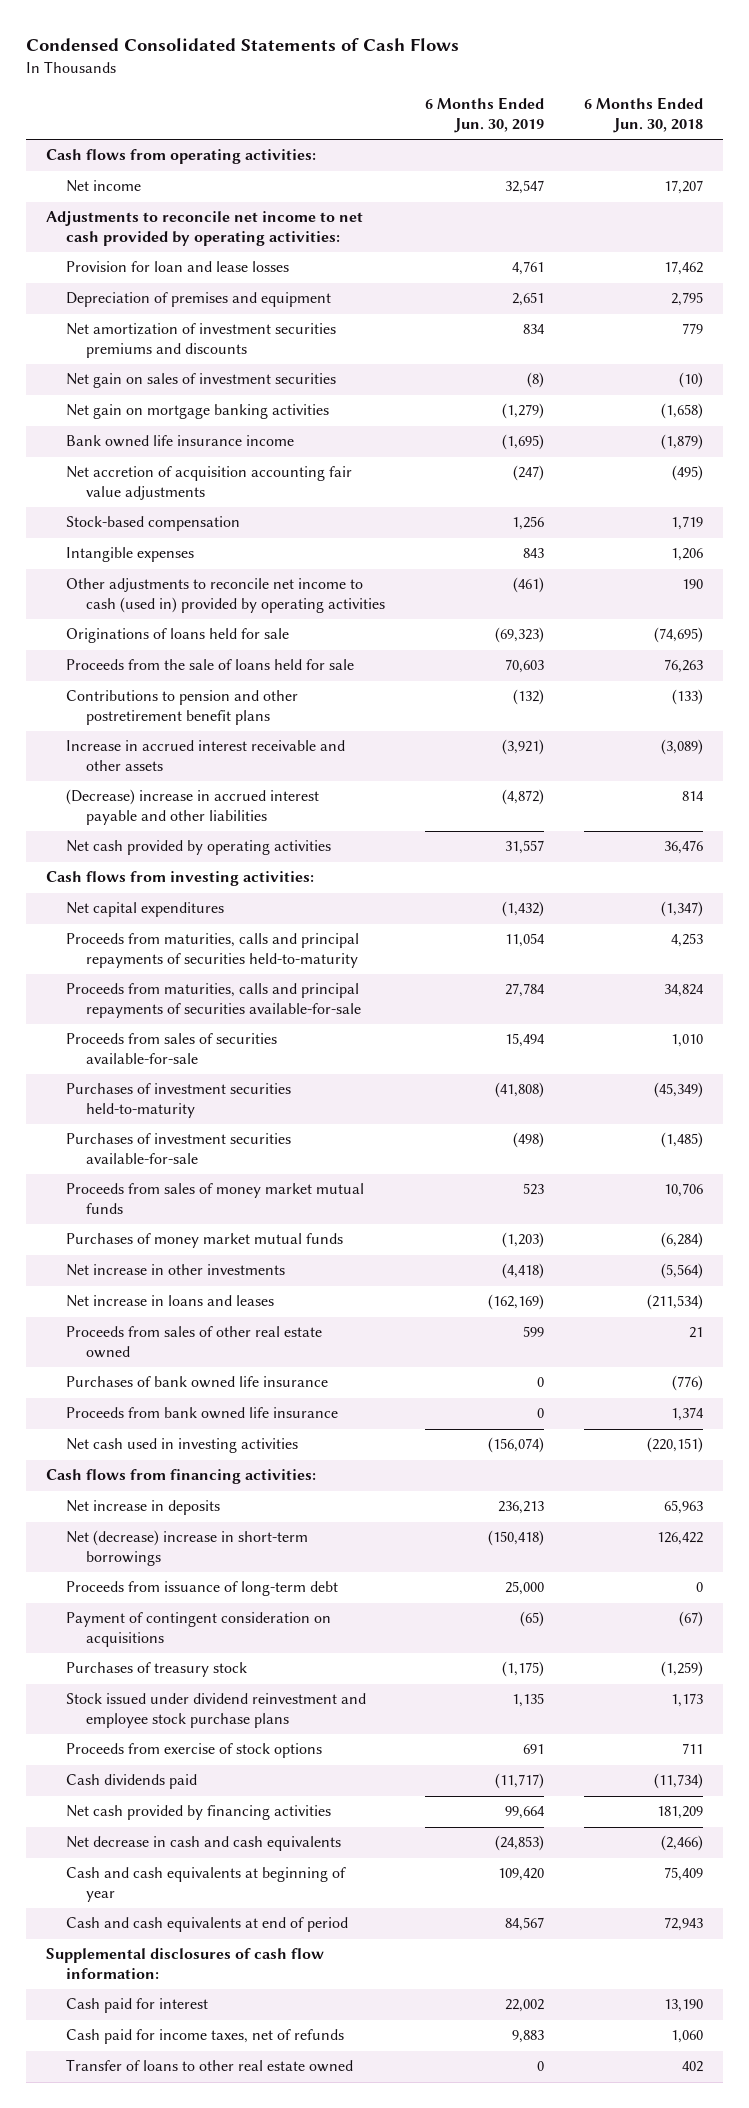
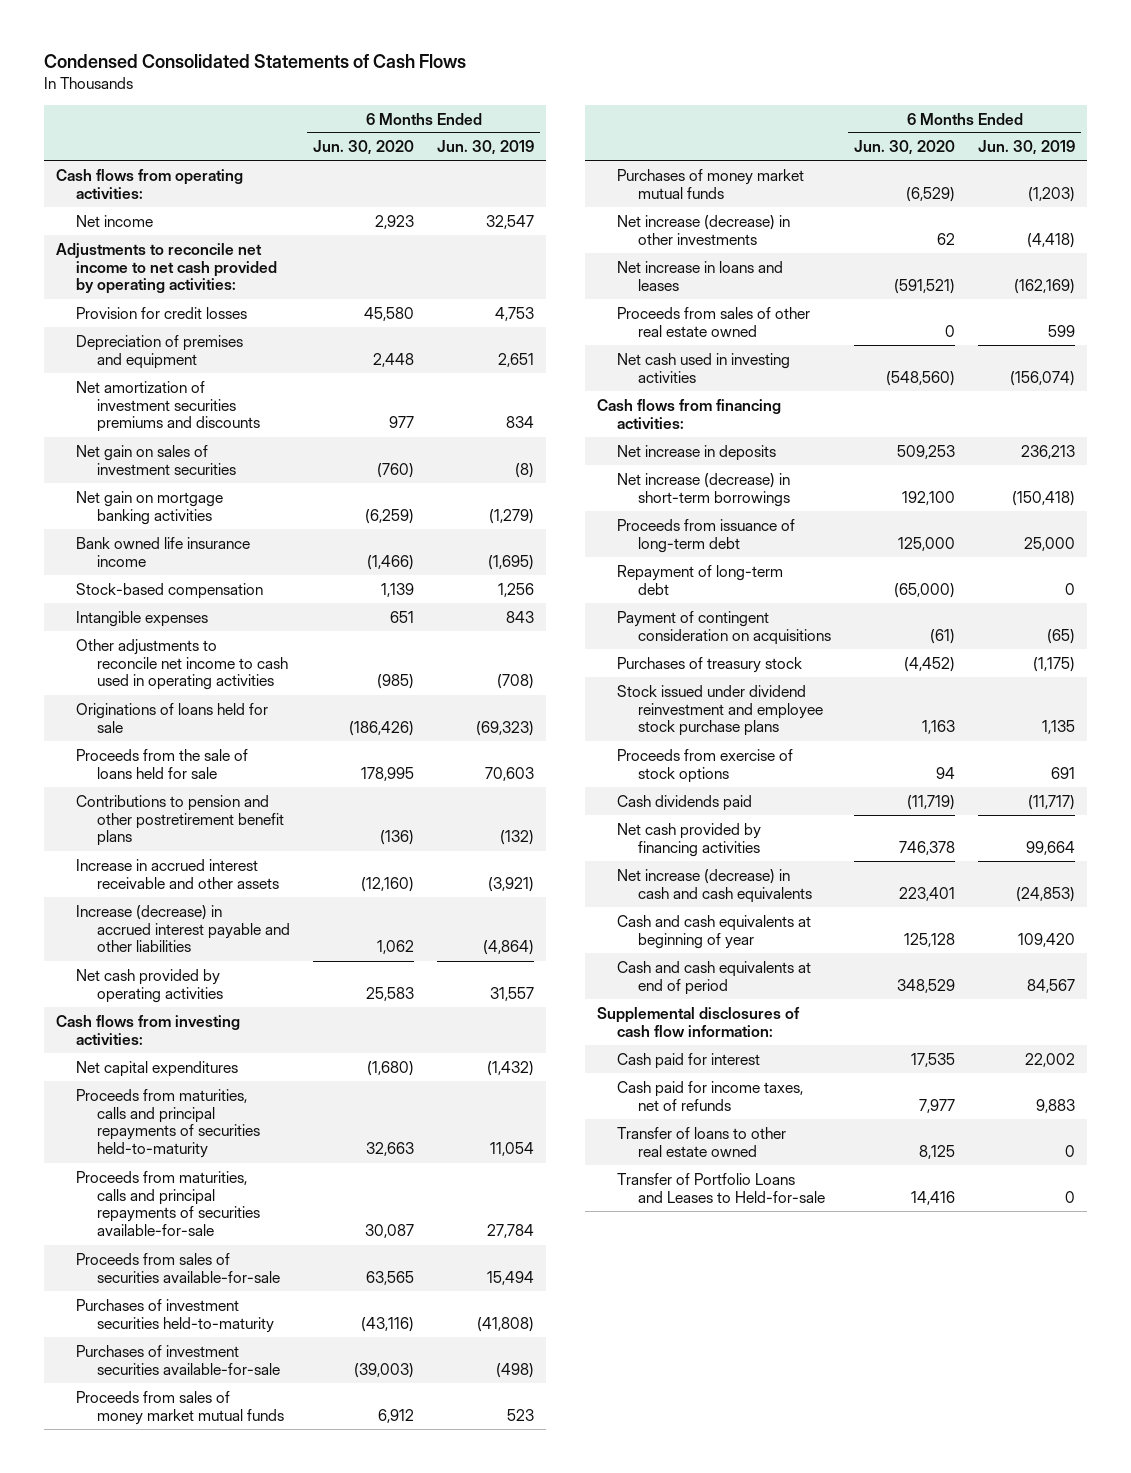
- | 6 Months Ended Jun. 30, 2019 | 6 Months Ended Jun. 30, 2018
+ | 6 Months Ended Jun. 30, 2020 | 6 Months Ended Jun. 30, 2019
- Provision for loan and lease losses | 4,761 | 17,462
+ Provision for credit losses | 45,580 | 4,753
- Net accretion of acquisition accounting fair value adjustments | (247) | (495)
- Other adjustments to reconcile net income to cash (used in) provided by operating activities | (461) | 190
+ Other adjustments to reconcile net income to cash used in operating activities | (985) | (708)
- (Decrease) increase in accrued interest payable and other liabilities | (4,872) | 814
+ Increase (decrease) in accrued interest payable and other liabilities | 1,062 | (4,864)
- Net increase in other investments | (4,418) | (5,564)
+ Net increase (decrease) in other investments | 62 | (4,418)
- Purchases of bank owned life insurance | 0 | (776)
- Proceeds from bank owned life insurance | 0 | 1,374
- Net (decrease) increase in short-term borrowings | (150,418) | 126,422
+ Net increase (decrease) in short-term borrowings | 192,100 | (150,418)
+ Repayment of long-term debt | (65,000) | 0
- Net decrease in cash and cash equivalents | (24,853) | (2,466)
+ Net increase (decrease) in cash and cash equivalents | 223,401 | (24,853)
+ Transfer of Portfolio Loans and Leases to Held-for-sale | 14,416 | 0

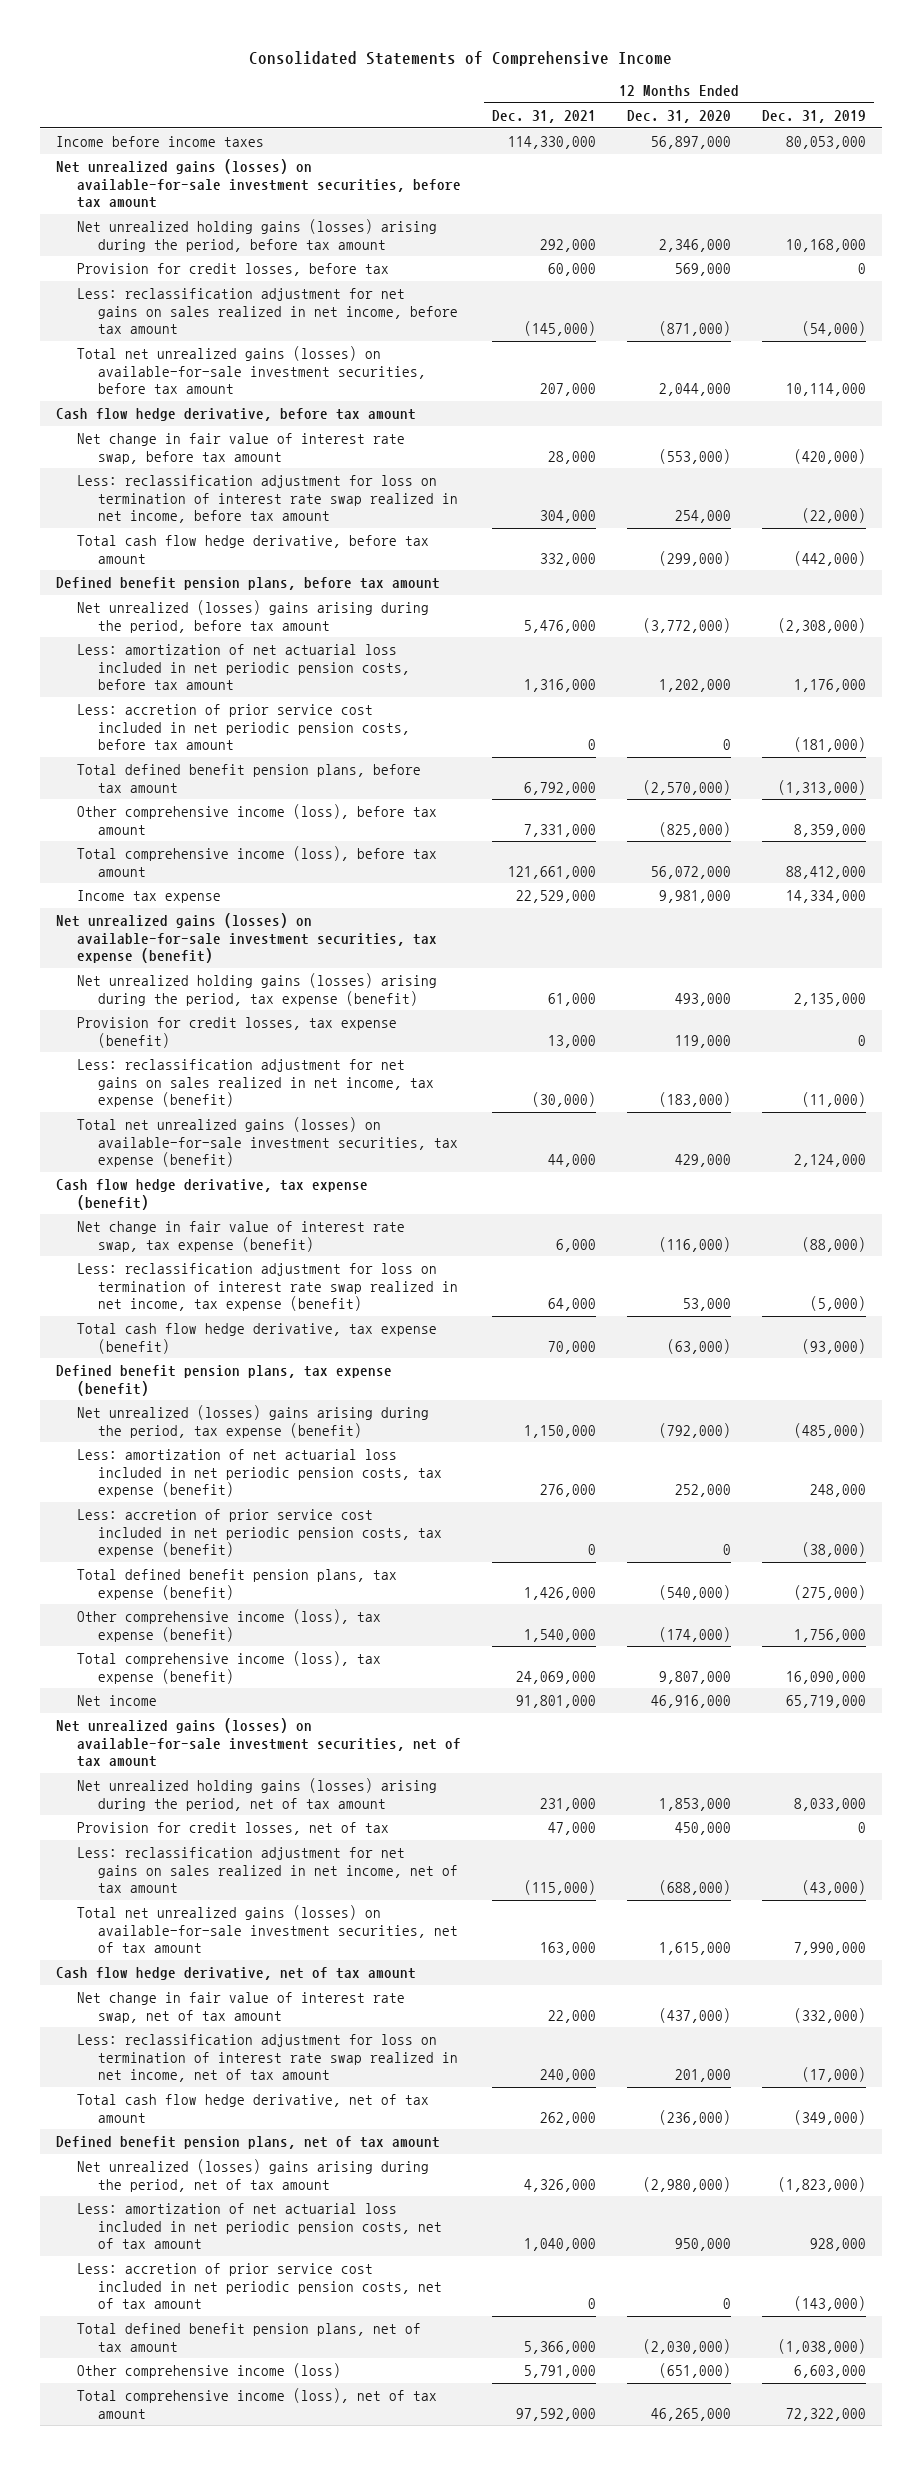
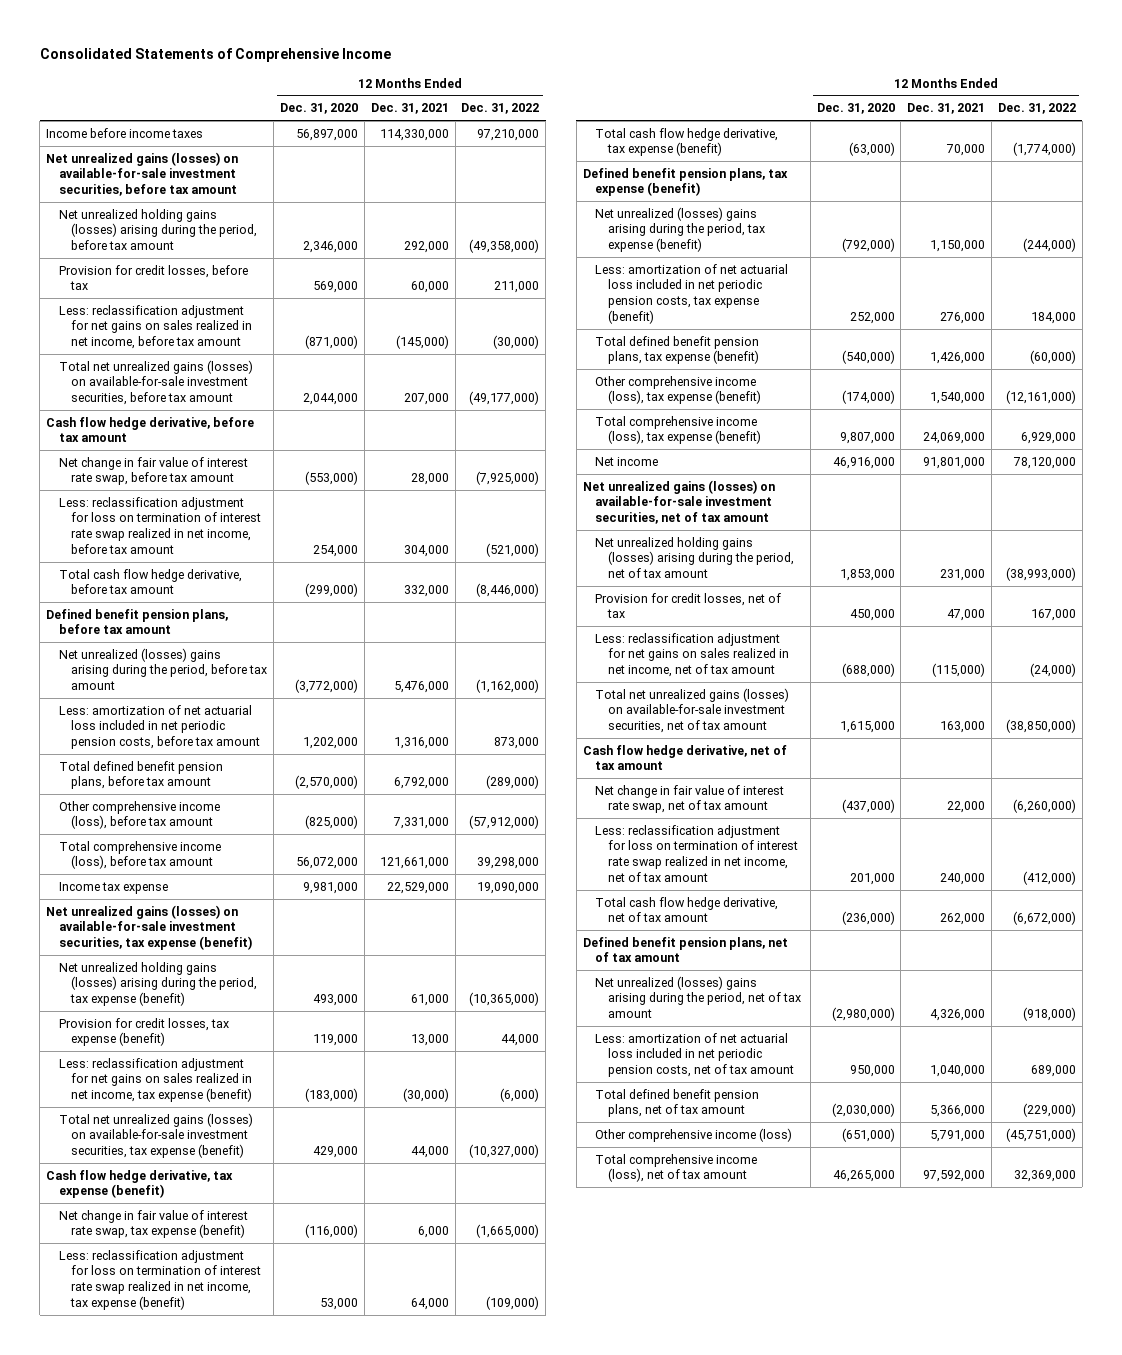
- | 12 Months Ended Dec. 31, 2021 | 12 Months Ended Dec. 31, 2020 | 12 Months Ended Dec. 31, 2019
+ | 12 Months Ended Dec. 31, 2020 | 12 Months Ended Dec. 31, 2021 | 12 Months Ended Dec. 31, 2022
- Less: accretion of prior service cost included in net periodic pension costs, before tax amount | 0 | 0 | (181,000)
- Less: accretion of prior service cost included in net periodic pension costs, tax expense (benefit) | 0 | 0 | (38,000)
- Less: accretion of prior service cost included in net periodic pension costs, net of tax amount | 0 | 0 | (143,000)

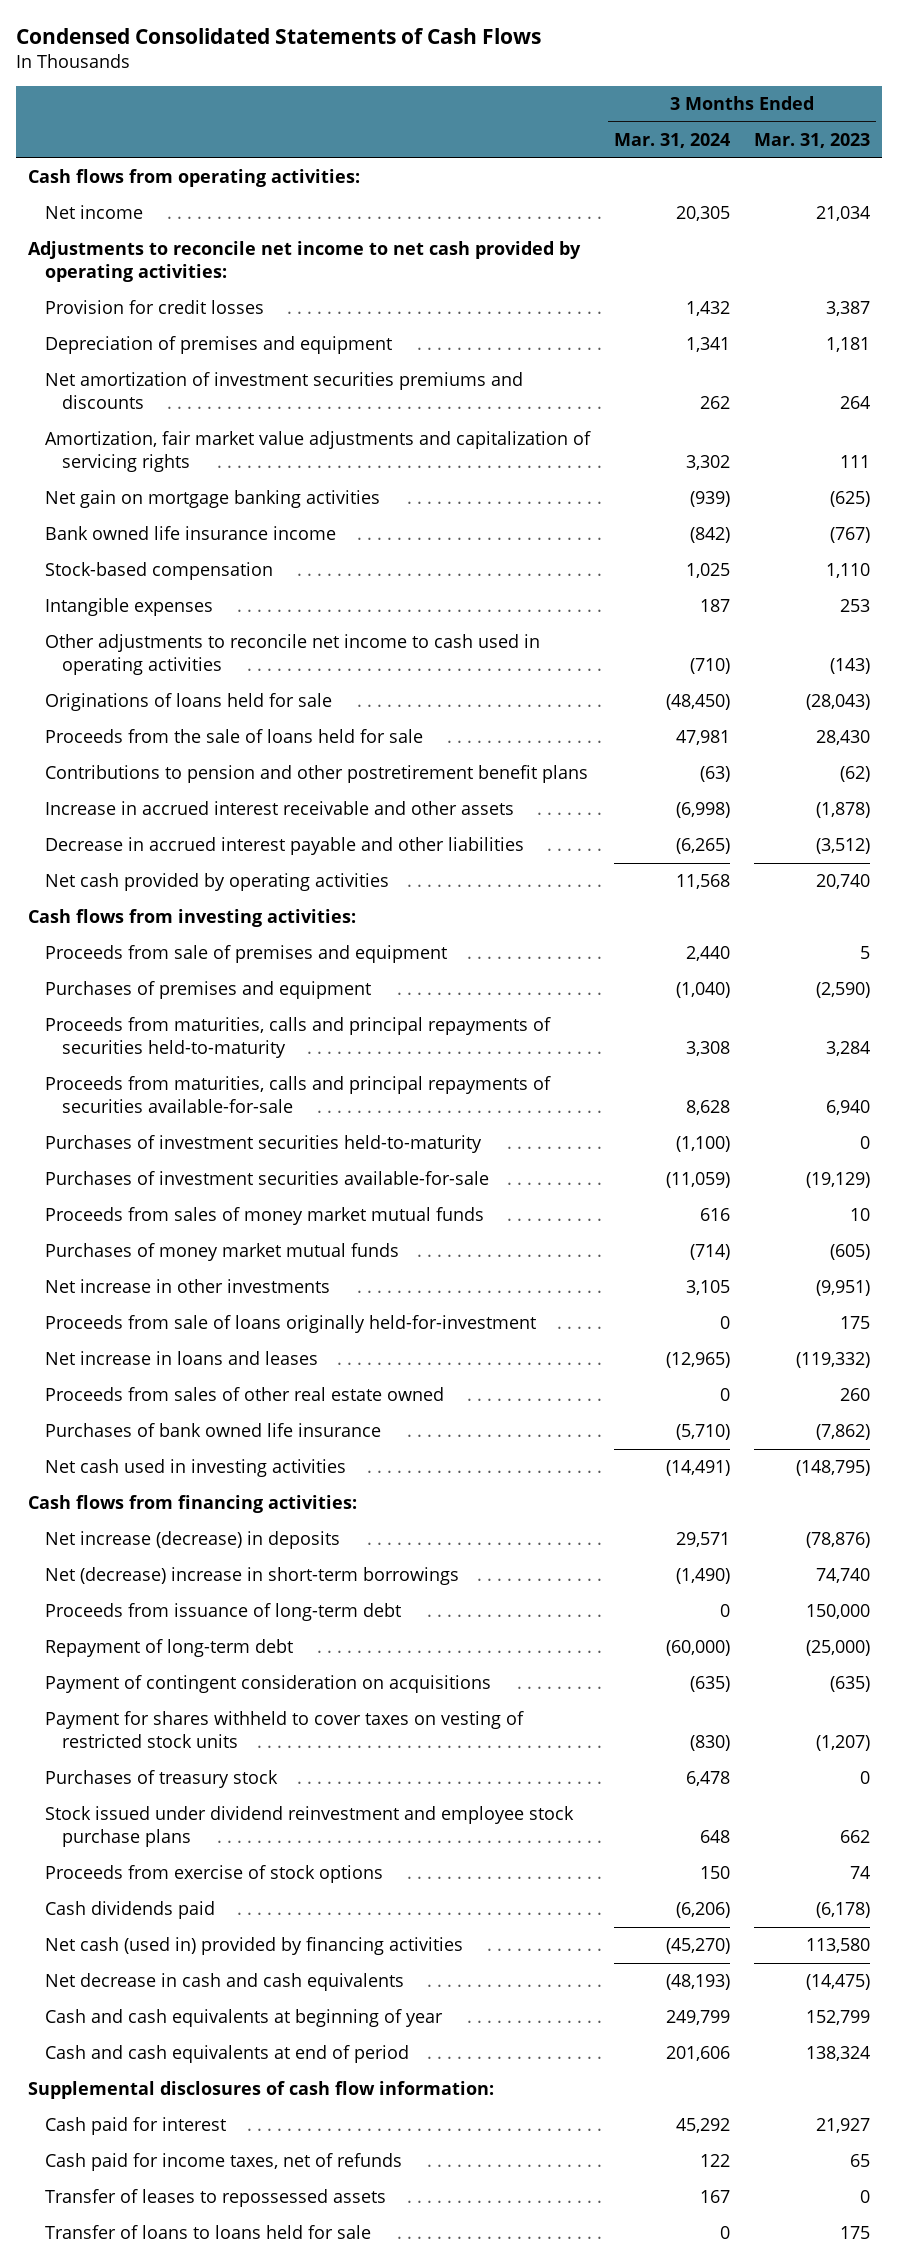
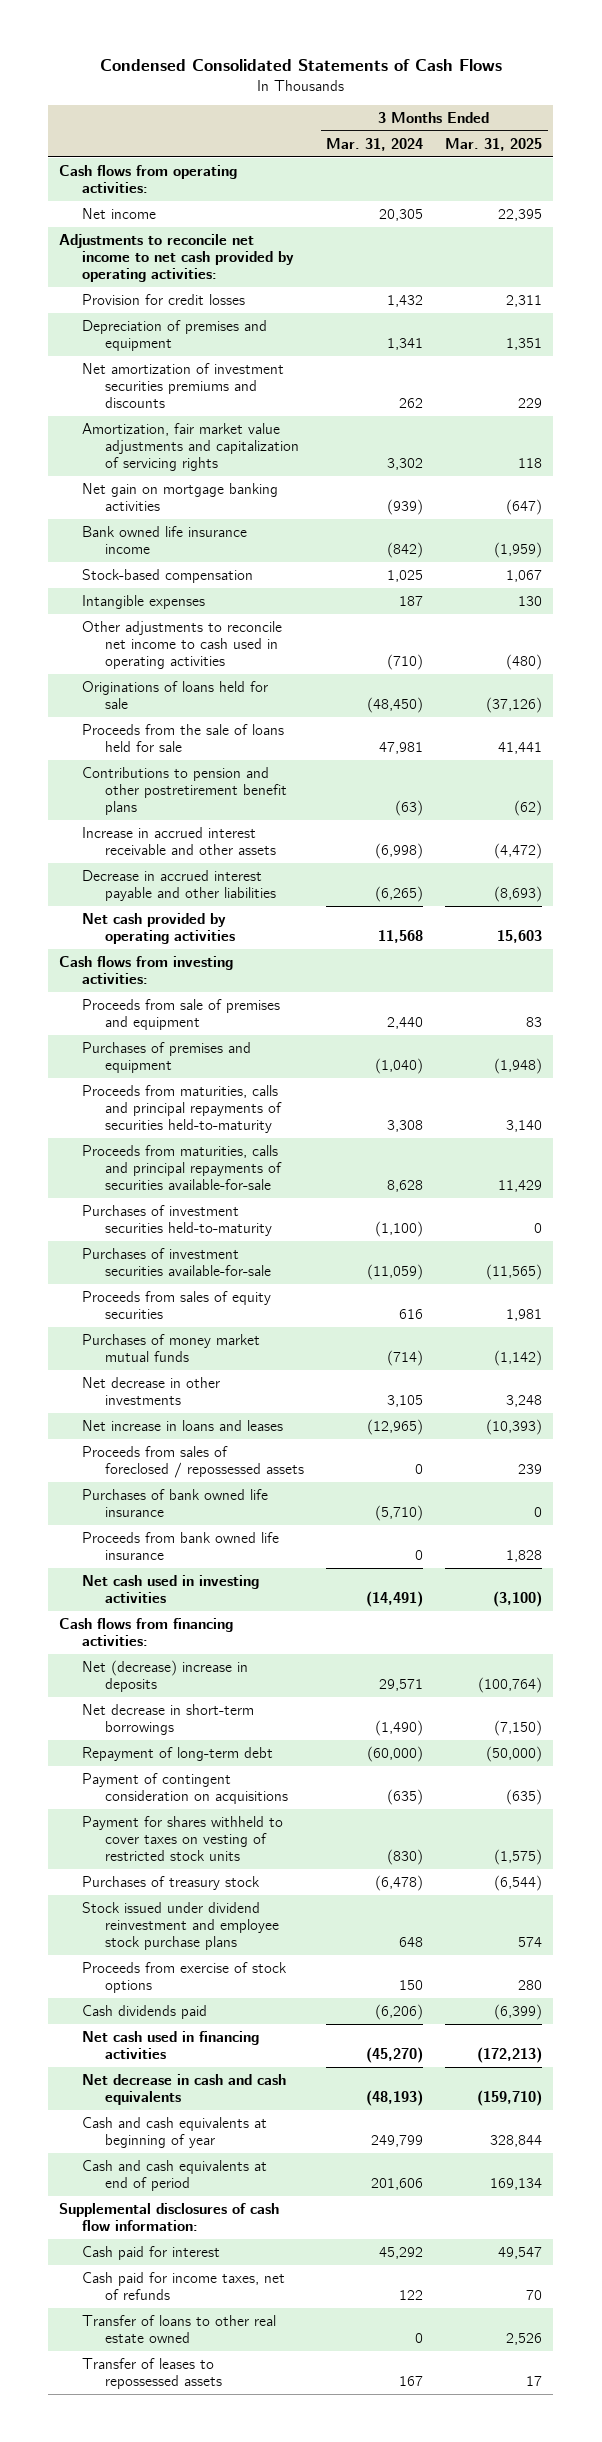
- | 3 Months Ended Mar. 31, 2024 | 3 Months Ended Mar. 31, 2023
+ | 3 Months Ended Mar. 31, 2024 | 3 Months Ended Mar. 31, 2025
- Proceeds from sales of money market mutual funds | 616 | 10
+ Proceeds from sales of equity securities | 616 | 1,981
- Net increase in other investments | 3,105 | (9,951)
- Proceeds from sale of loans originally held-for-investment | 0 | 175
+ Net decrease in other investments | 3,105 | 3,248
- Proceeds from sales of other real estate owned | 0 | 260
+ Proceeds from sales of foreclosed / repossessed assets | 0 | 239
+ Proceeds from bank owned life insurance | 0 | 1,828
- Net increase (decrease) in deposits | 29,571 | (78,876)
- Net (decrease) increase in short-term borrowings | (1,490) | 74,740
- Proceeds from issuance of long-term debt | 0 | 150,000
+ Net (decrease) increase in deposits | 29,571 | (100,764)
+ Net decrease in short-term borrowings | (1,490) | (7,150)
- Purchases of treasury stock | 6,478 | 0
+ Purchases of treasury stock | (6,478) | (6,544)
- Net cash (used in) provided by financing activities | (45,270) | 113,580
+ Net cash used in financing activities | (45,270) | (172,213)
+ Transfer of loans to other real estate owned | 0 | 2,526
- Transfer of loans to loans held for sale | 0 | 175

